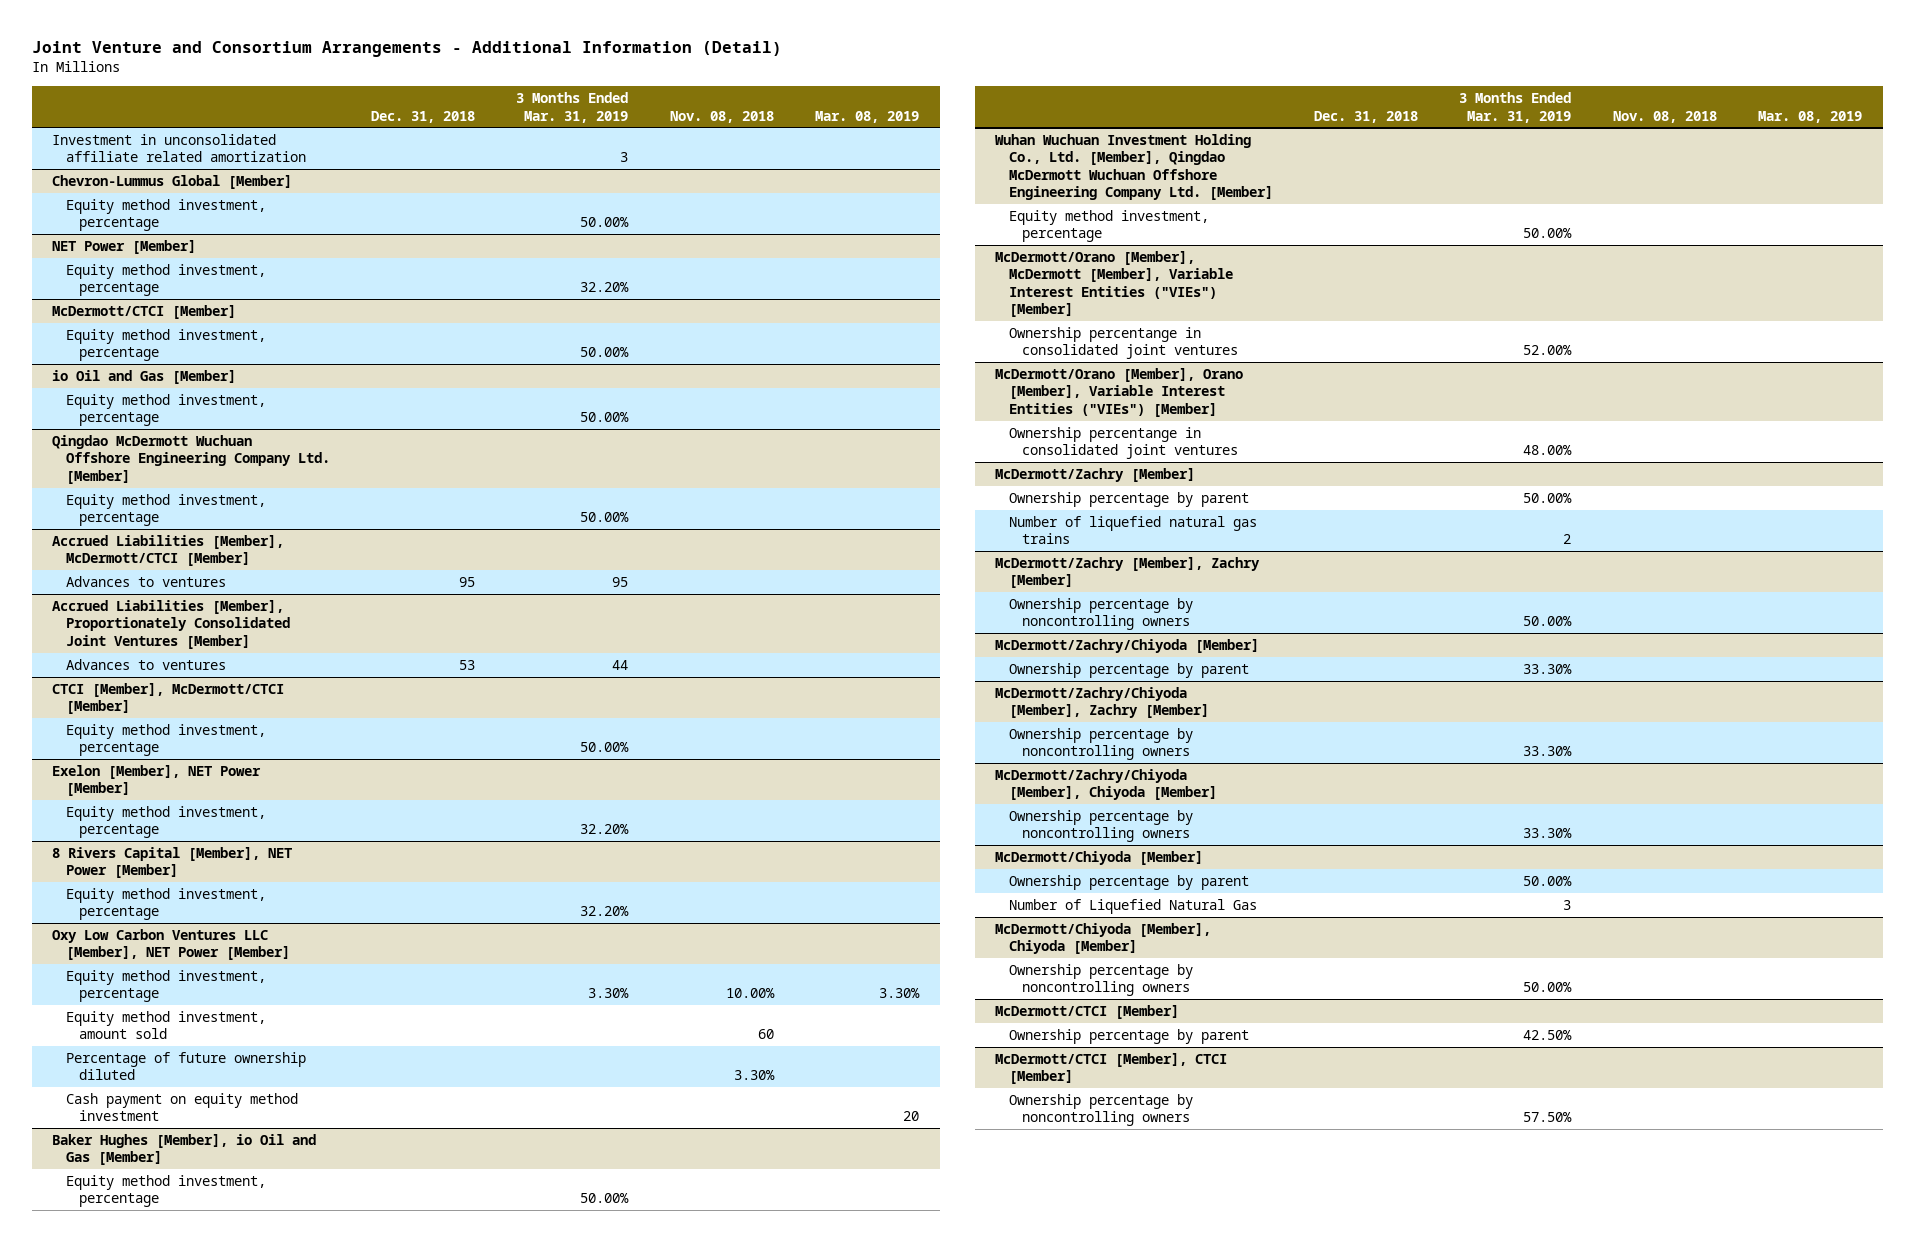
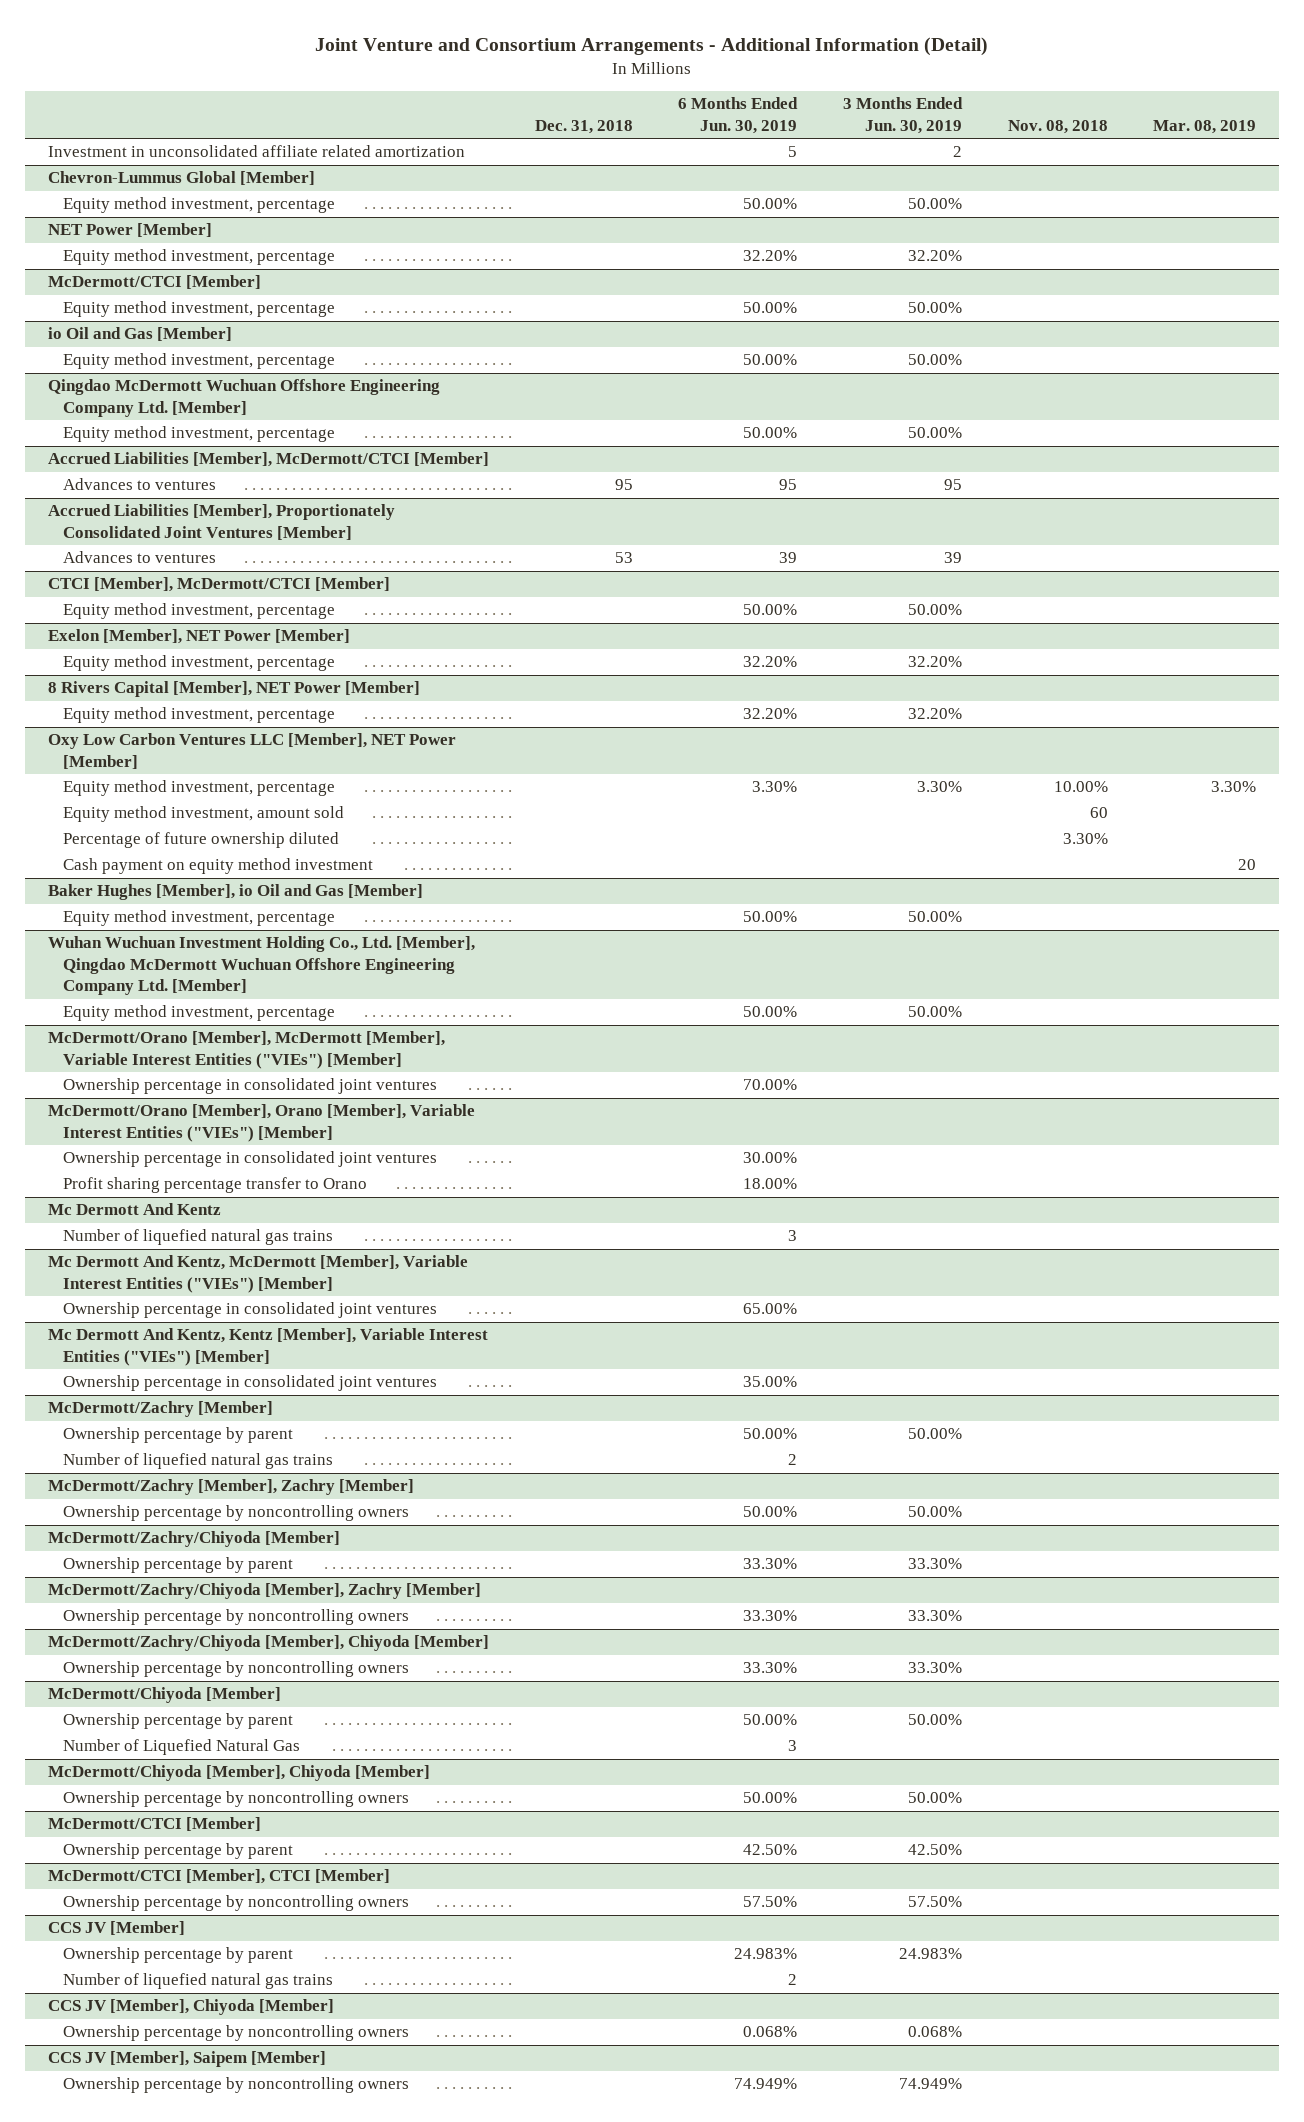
- | Dec. 31, 2018 | 3 Months Ended Mar. 31, 2019 | Nov. 08, 2018 | Mar. 08, 2019
+ | Dec. 31, 2018 | 6 Months Ended Jun. 30, 2019 | 3 Months Ended Jun. 30, 2019 | Nov. 08, 2018 | Mar. 08, 2019
@ McDermott/Orano [Member], McDermott [Member], Variable Interest Entities ("VIEs") [Member]
- Ownership percentange in consolidated joint ventures | | 52.00% | |
+ Ownership percentage in consolidated joint ventures | | 70.00% | | |
@ McDermott/Orano [Member], Orano [Member], Variable Interest Entities ("VIEs") [Member]
- Ownership percentange in consolidated joint ventures | | 48.00% | |
+ Ownership percentage in consolidated joint ventures | | 30.00% | | |
+ Profit sharing percentage transfer to Orano | | 18.00% | | |
+ Mc Dermott And Kentz
+ Number of liquefied natural gas trains | | 3 | | |
+ Mc Dermott And Kentz, McDermott [Member], Variable Interest Entities ("VIEs") [Member]
+ Ownership percentage in consolidated joint ventures | | 65.00% | | |
+ Mc Dermott And Kentz, Kentz [Member], Variable Interest Entities ("VIEs") [Member]
+ Ownership percentage in consolidated joint ventures | | 35.00% | | |
+ CCS JV [Member]
+ Ownership percentage by parent | | 24.983% | 24.983% | |
+ Number of liquefied natural gas trains | | 2 | | |
+ CCS JV [Member], Chiyoda [Member]
+ Ownership percentage by noncontrolling owners | | 0.068% | 0.068% | |
+ CCS JV [Member], Saipem [Member]
+ Ownership percentage by noncontrolling owners | | 74.949% | 74.949% | |

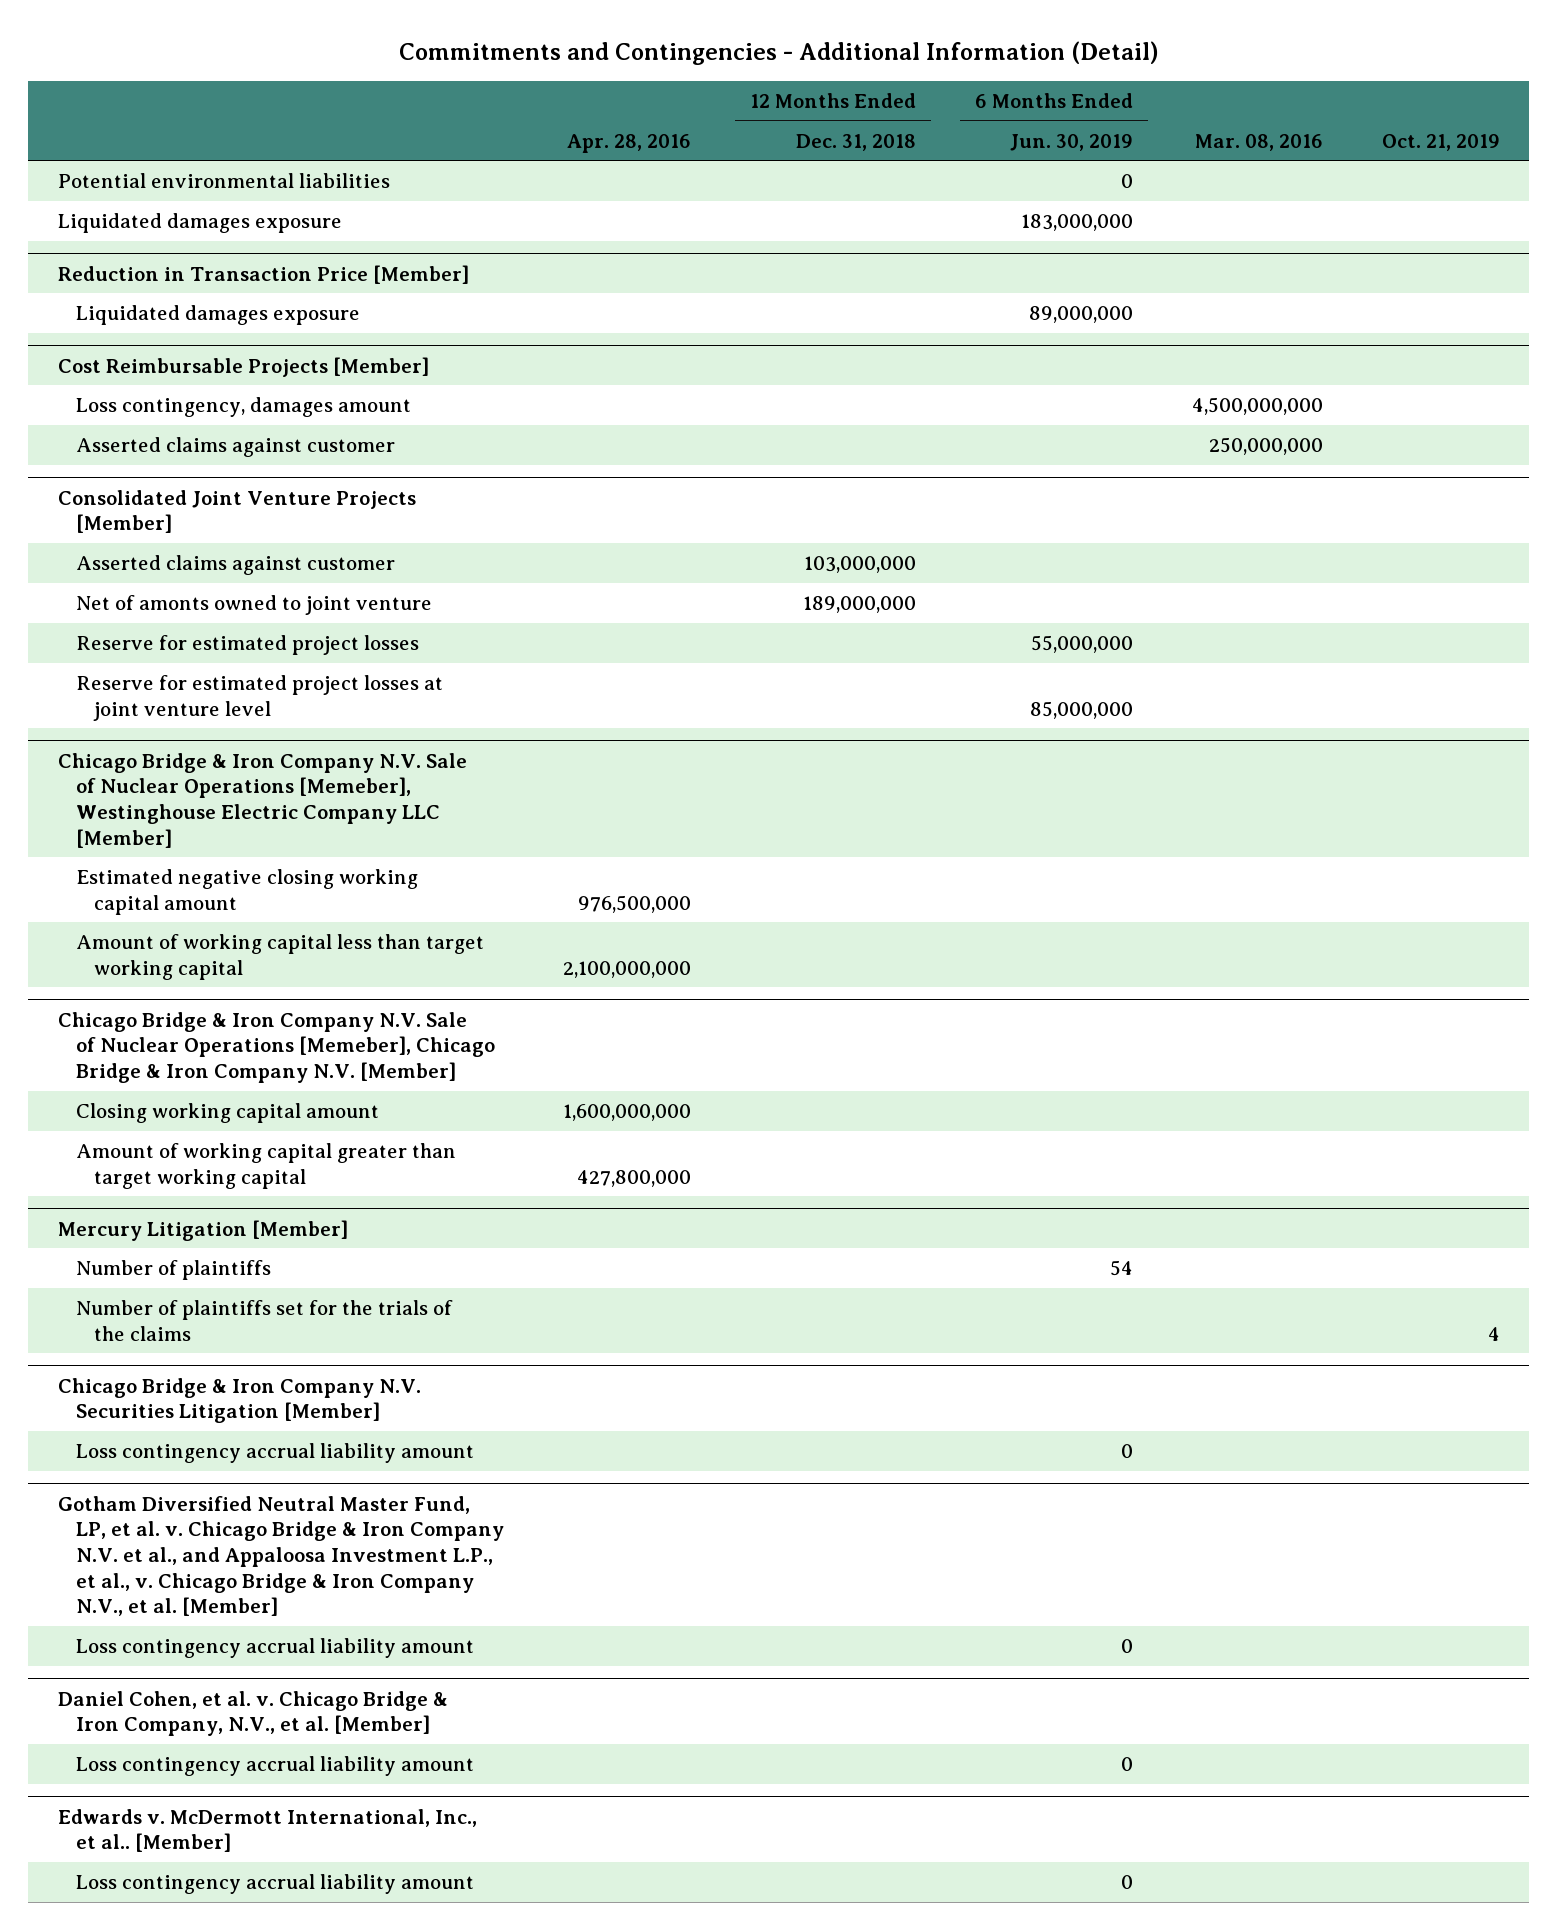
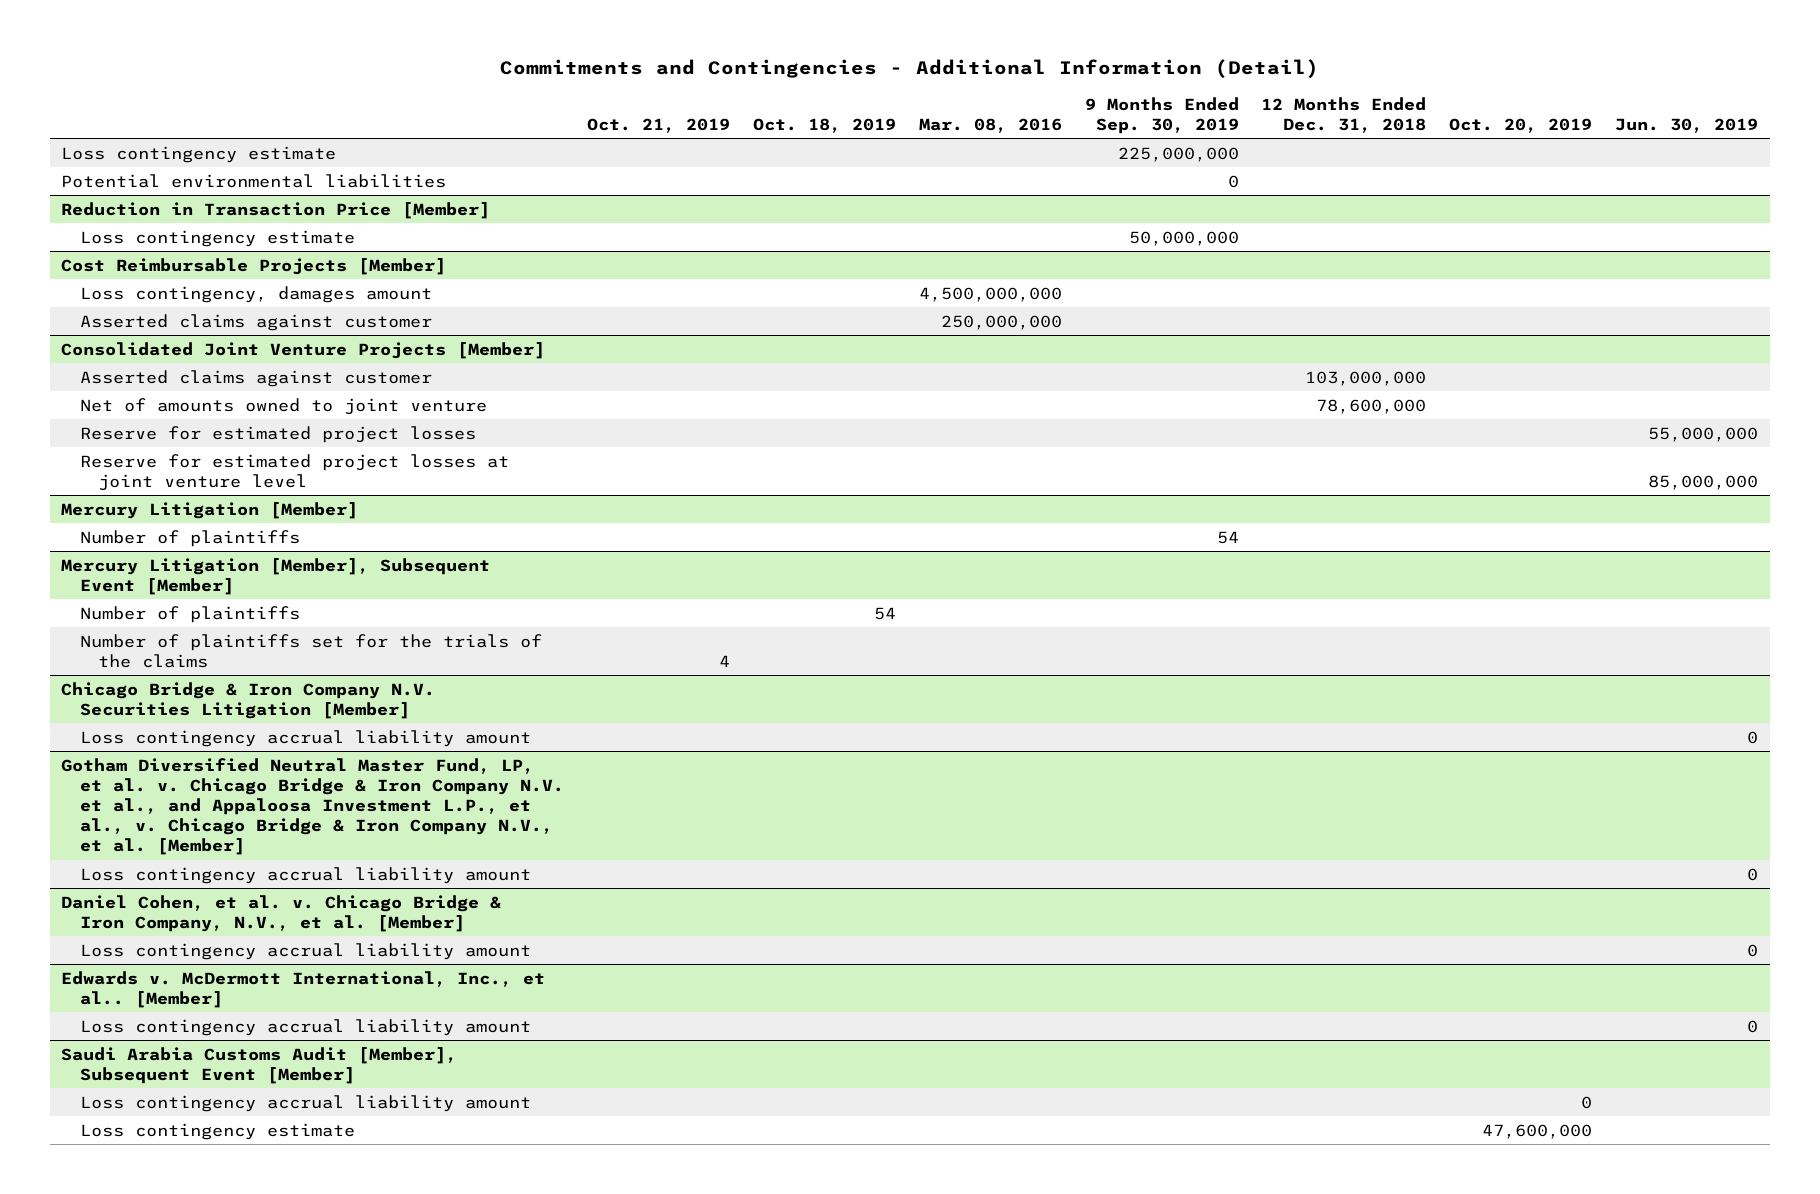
- | Apr. 28, 2016 | 12 Months Ended Dec. 31, 2018 | 6 Months Ended Jun. 30, 2019 | Mar. 08, 2016 | Oct. 21, 2019
+ | Oct. 21, 2019 | Oct. 18, 2019 | Mar. 08, 2016 | 9 Months Ended Sep. 30, 2019 | 12 Months Ended Dec. 31, 2018 | Oct. 20, 2019 | Jun. 30, 2019
+ Loss contingency estimate | | | | 225,000,000 | | |
- Liquidated damages exposure | | | 183,000,000 | |
@ Reduction in Transaction Price [Member]
- Liquidated damages exposure | | | 89,000,000 | |
+ Loss contingency estimate | | | | 50,000,000 | | |
@ Consolidated Joint Venture Projects [Member]
- Net of amonts owned to joint venture | | 189,000,000 | | |
+ Net of amounts owned to joint venture | | | | | 78,600,000 | |
- Chicago Bridge & Iron Company N.V. Sale of Nuclear Operations [Memeber], Westinghouse Electric Company LLC [Member]
- Estimated negative closing working capital amount | 976,500,000 | | | |
- Amount of working capital less than target working capital | 2,100,000,000 | | | |
- Chicago Bridge & Iron Company N.V. Sale of Nuclear Operations [Memeber], Chicago Bridge & Iron Company N.V. [Member]
- Closing working capital amount | 1,600,000,000 | | | |
- Amount of working capital greater than target working capital | 427,800,000 | | | |
@ Mercury Litigation [Member]
- Number of plaintiffs set for the trials of the claims | | | | | 4
+ Mercury Litigation [Member], Subsequent Event [Member]
+ Number of plaintiffs | | 54 | | | | |
+ Number of plaintiffs set for the trials of the claims | 4 | | | | | |
+ Saudi Arabia Customs Audit [Member], Subsequent Event [Member]
+ Loss contingency accrual liability amount | | | | | | 0 |
+ Loss contingency estimate | | | | | | 47,600,000 |

